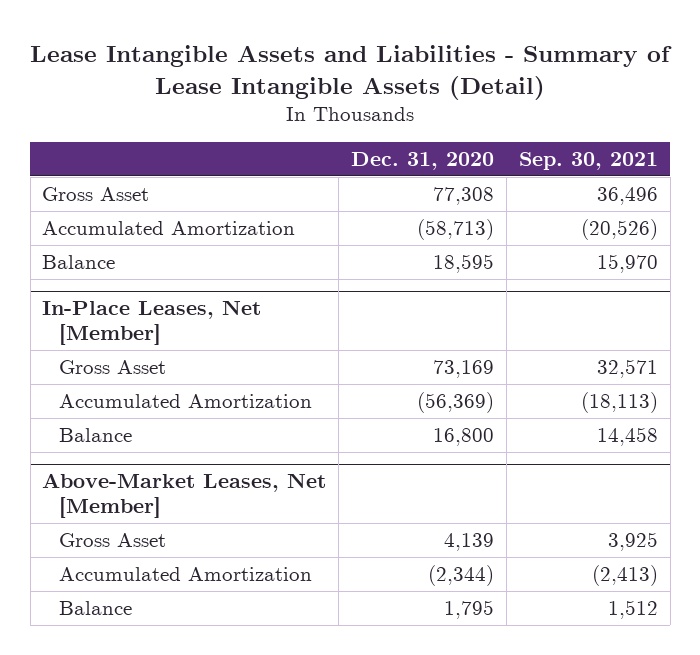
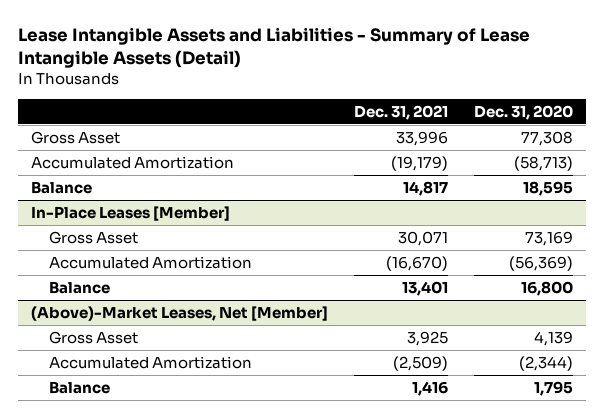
- | Dec. 31, 2020 | Sep. 30, 2021
+ | Dec. 31, 2021 | Dec. 31, 2020
- In-Place Leases, Net [Member]
+ In-Place Leases [Member]
- Above-Market Leases, Net [Member]
+ (Above)-Market Leases, Net [Member]

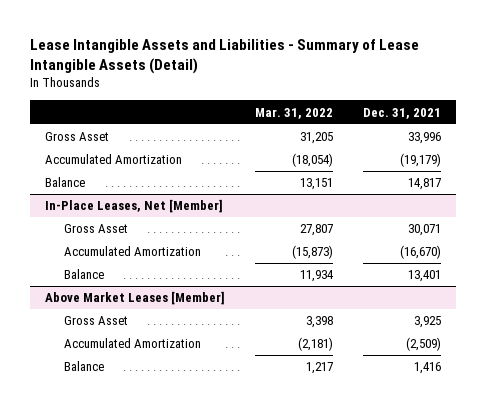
- | Dec. 31, 2021 | Dec. 31, 2020
+ | Mar. 31, 2022 | Dec. 31, 2021
- In-Place Leases [Member]
+ In-Place Leases, Net [Member]
- (Above)-Market Leases, Net [Member]
+ Above Market Leases [Member]

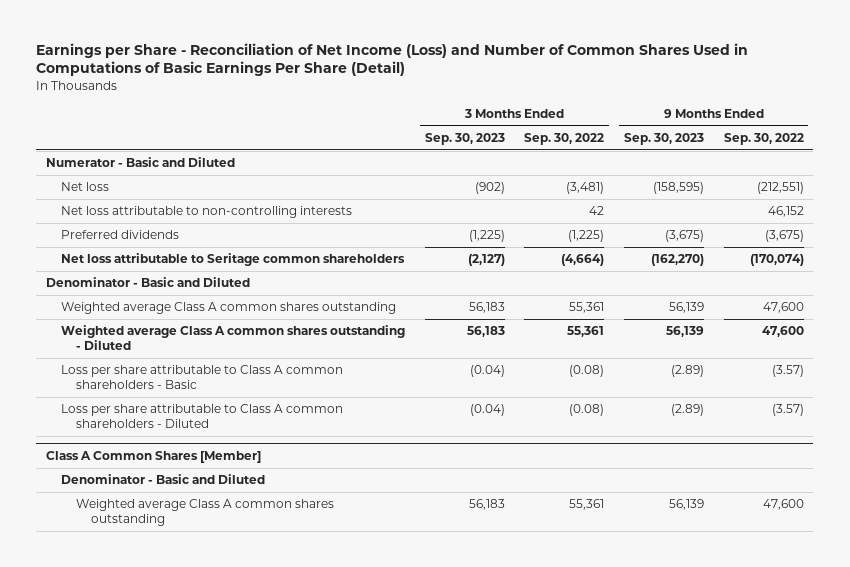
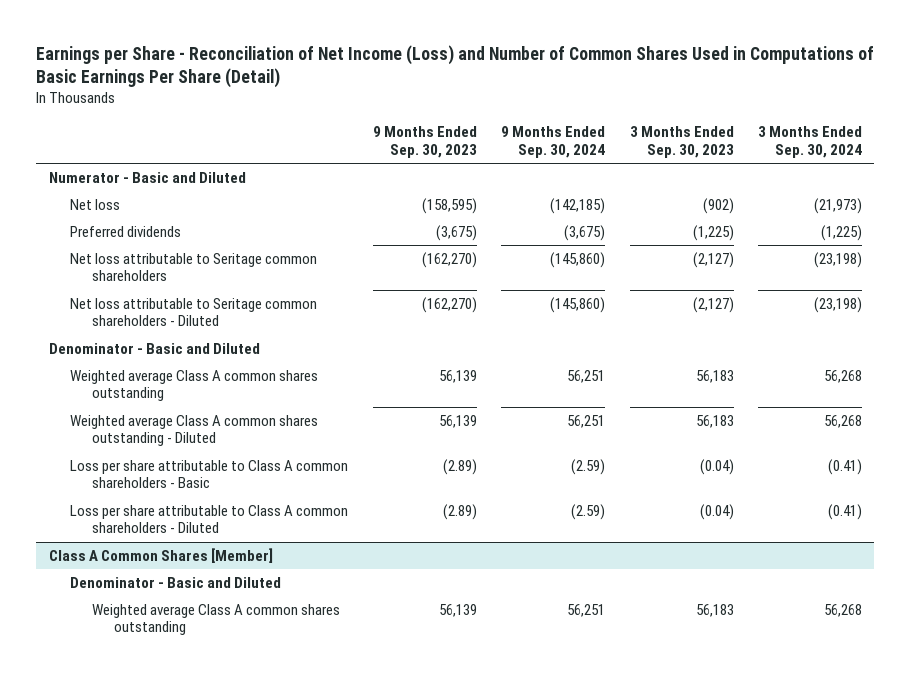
- | 3 Months Ended Sep. 30, 2023 | 3 Months Ended Sep. 30, 2022 | 9 Months Ended Sep. 30, 2023 | 9 Months Ended Sep. 30, 2022
+ | 9 Months Ended Sep. 30, 2023 | 9 Months Ended Sep. 30, 2024 | 3 Months Ended Sep. 30, 2023 | 3 Months Ended Sep. 30, 2024
- Net loss attributable to non-controlling interests | | 42 | | 46,152
+ Net loss attributable to Seritage common shareholders - Diluted | (162,270) | (145,860) | (2,127) | (23,198)

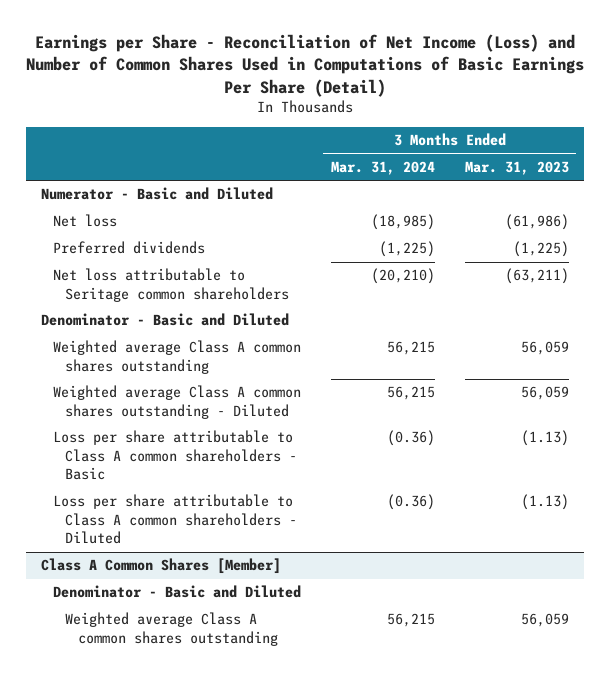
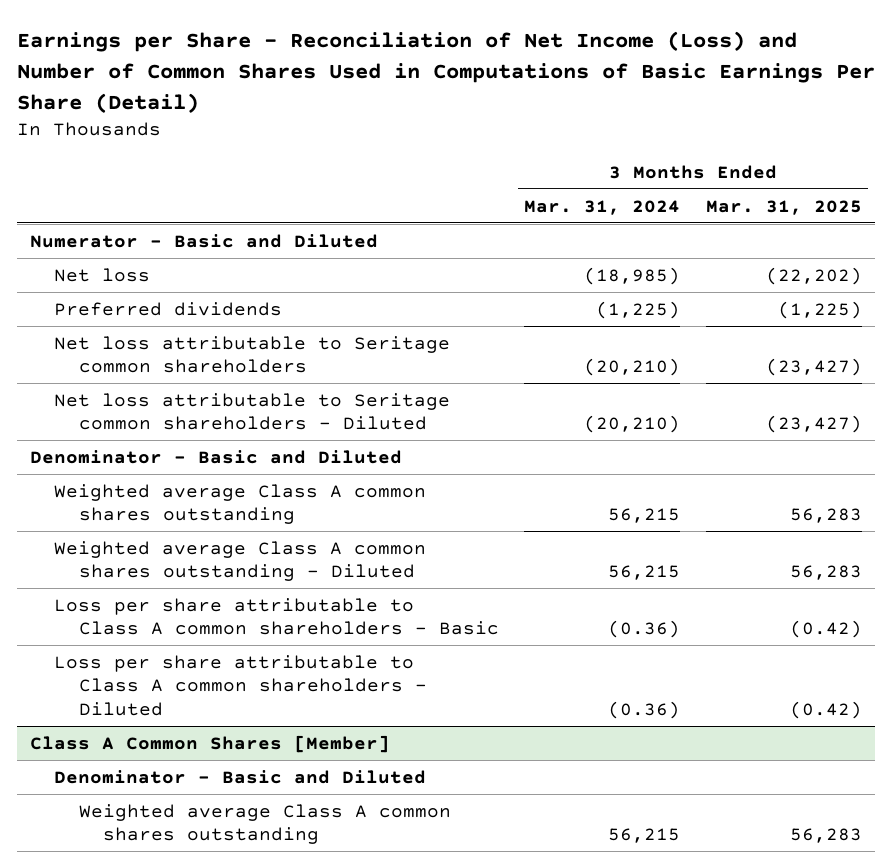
- | 3 Months Ended Mar. 31, 2024 | 3 Months Ended Mar. 31, 2023
+ | 3 Months Ended Mar. 31, 2024 | 3 Months Ended Mar. 31, 2025
+ Net loss attributable to Seritage common shareholders - Diluted | (20,210) | (23,427)

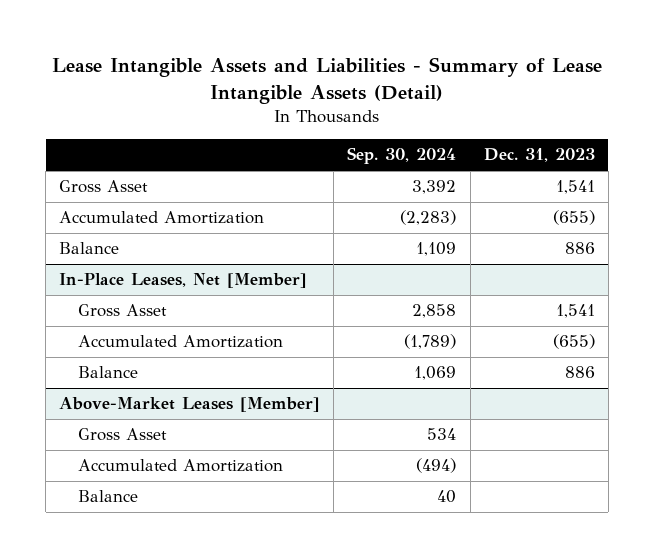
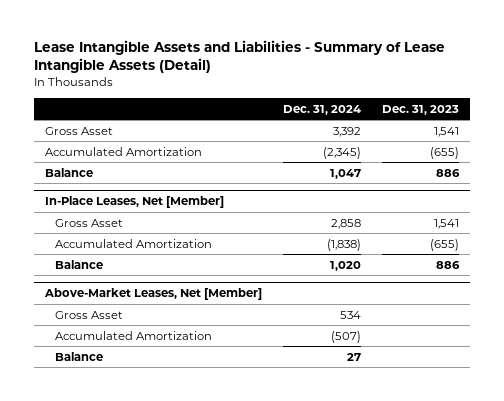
- | Sep. 30, 2024 | Dec. 31, 2023
+ | Dec. 31, 2024 | Dec. 31, 2023
- Above-Market Leases [Member]
+ Above-Market Leases, Net [Member]

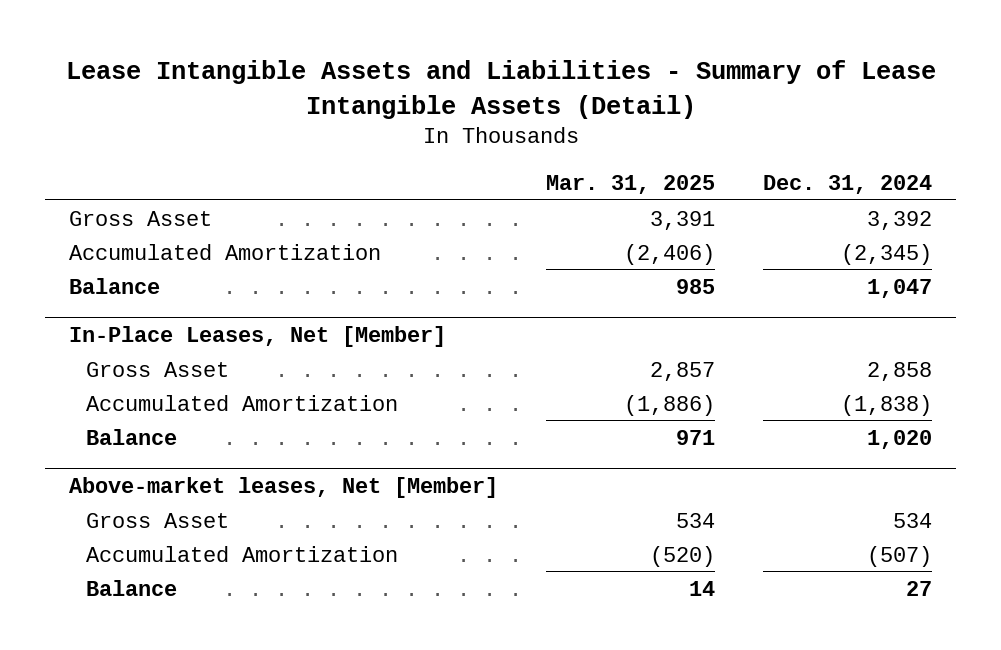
- | Dec. 31, 2024 | Dec. 31, 2023
+ | Mar. 31, 2025 | Dec. 31, 2024
- Above-Market Leases, Net [Member]
+ Above-market leases, Net [Member]

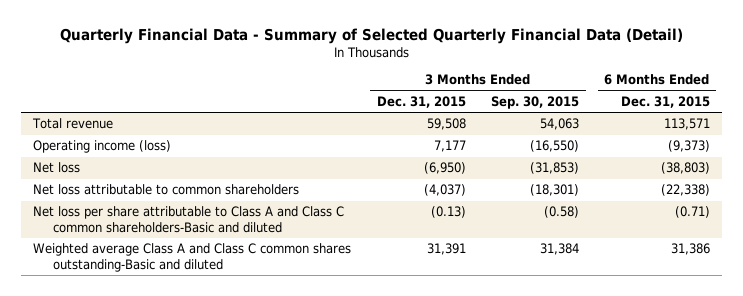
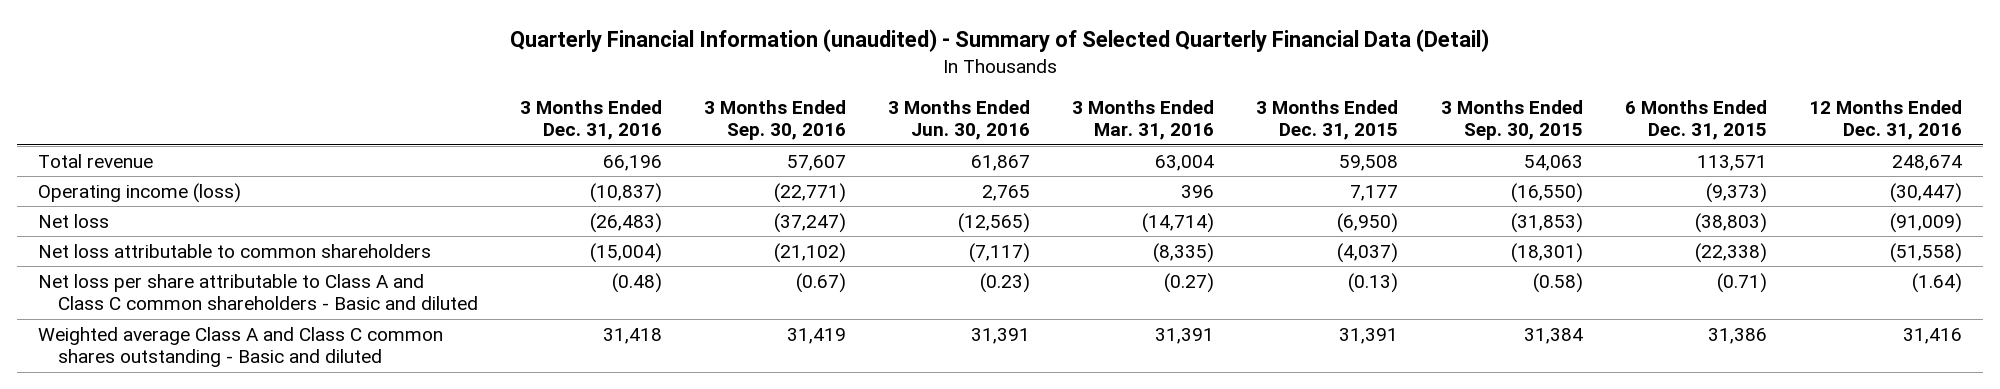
- Quarterly Financial Data - Summary of Selected Quarterly Financial Data (Detail)
+ Quarterly Financial Information (unaudited) - Summary of Selected Quarterly Financial Data (Detail)
- | 3 Months Ended Dec. 31, 2015 | 3 Months Ended Sep. 30, 2015 | 6 Months Ended Dec. 31, 2015
+ | 3 Months Ended Dec. 31, 2016 | 3 Months Ended Sep. 30, 2016 | 3 Months Ended Jun. 30, 2016 | 3 Months Ended Mar. 31, 2016 | 3 Months Ended Dec. 31, 2015 | 3 Months Ended Sep. 30, 2015 | 6 Months Ended Dec. 31, 2015 | 12 Months Ended Dec. 31, 2016
- Net loss per share attributable to Class A and Class C common shareholders-Basic and diluted | (0.13) | (0.58) | (0.71)
- Weighted average Class A and Class C common shares outstanding-Basic and diluted | 31,391 | 31,384 | 31,386
+ Net loss per share attributable to Class A and Class C common shareholders - Basic and diluted | (0.48) | (0.67) | (0.23) | (0.27) | (0.13) | (0.58) | (0.71) | (1.64)
+ Weighted average Class A and Class C common shares outstanding - Basic and diluted | 31,418 | 31,419 | 31,391 | 31,391 | 31,391 | 31,384 | 31,386 | 31,416

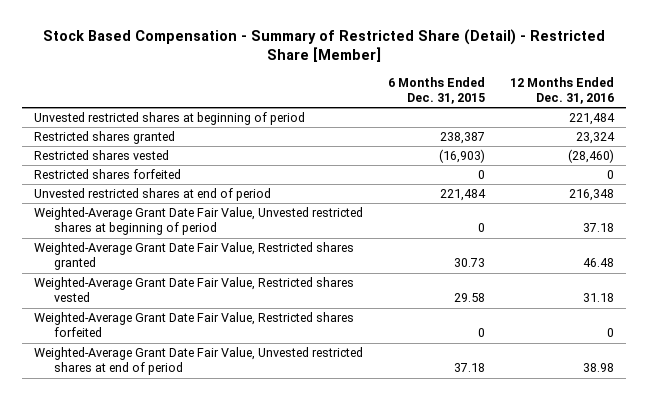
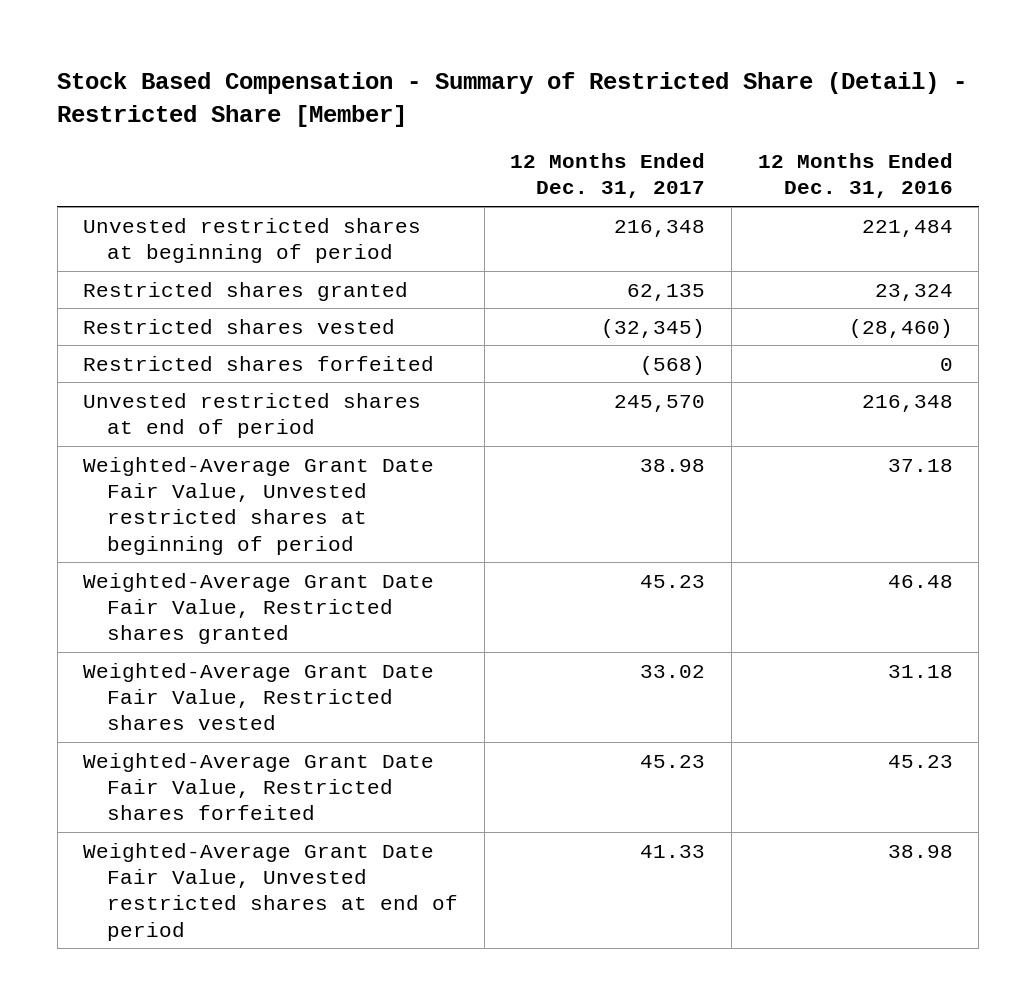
- | 6 Months Ended Dec. 31, 2015 | 12 Months Ended Dec. 31, 2016
+ | 12 Months Ended Dec. 31, 2017 | 12 Months Ended Dec. 31, 2016
- Weighted-Average Grant Date Fair Value, Restricted shares forfeited | 0 | 0
+ Weighted-Average Grant Date Fair Value, Restricted shares forfeited | 45.23 | 45.23

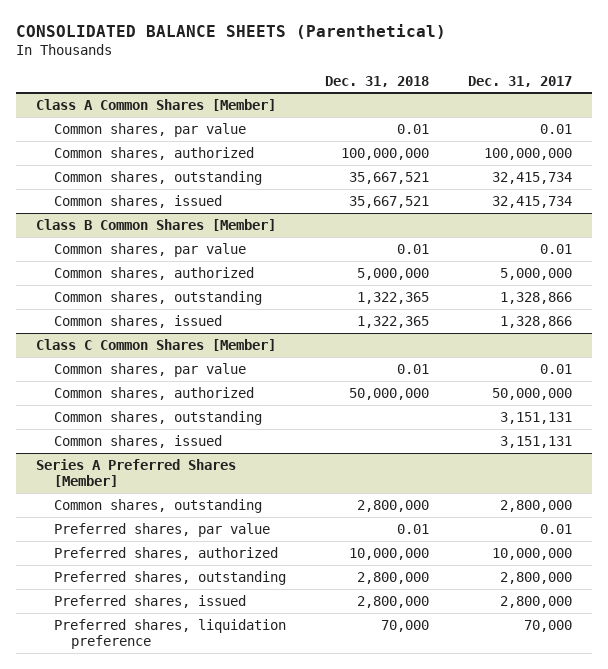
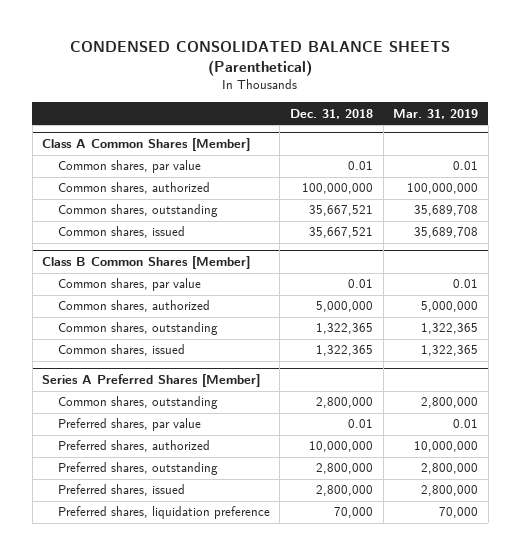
- CONSOLIDATED BALANCE SHEETS (Parenthetical)
+ CONDENSED CONSOLIDATED BALANCE SHEETS (Parenthetical)
- | Dec. 31, 2018 | Dec. 31, 2017
+ | Dec. 31, 2018 | Mar. 31, 2019
- Class C Common Shares [Member]
- Common shares, par value | 0.01 | 0.01
- Common shares, authorized | 50,000,000 | 50,000,000
- Common shares, outstanding | | 3,151,131
- Common shares, issued | | 3,151,131

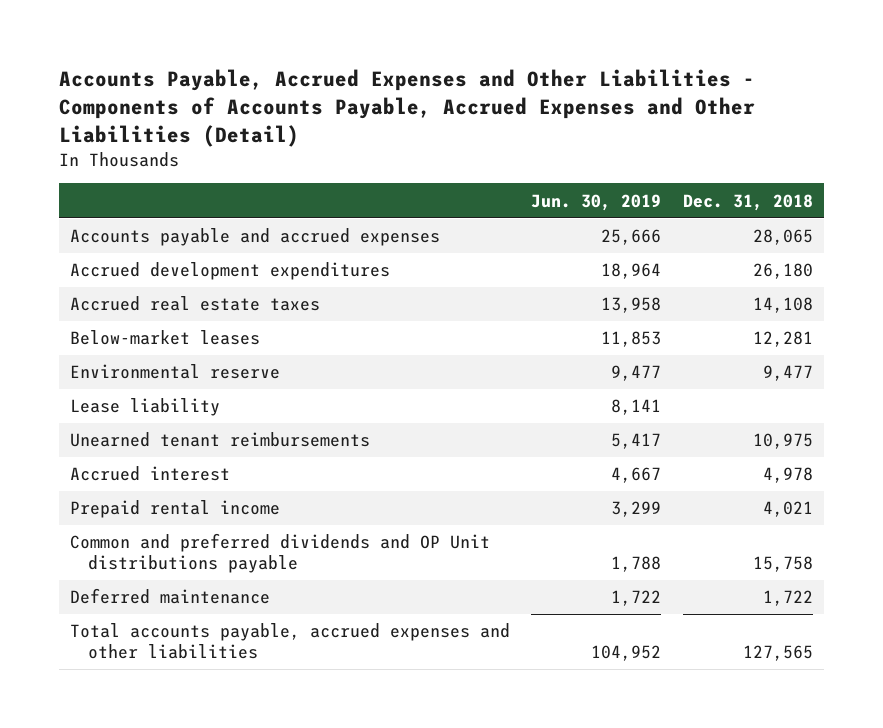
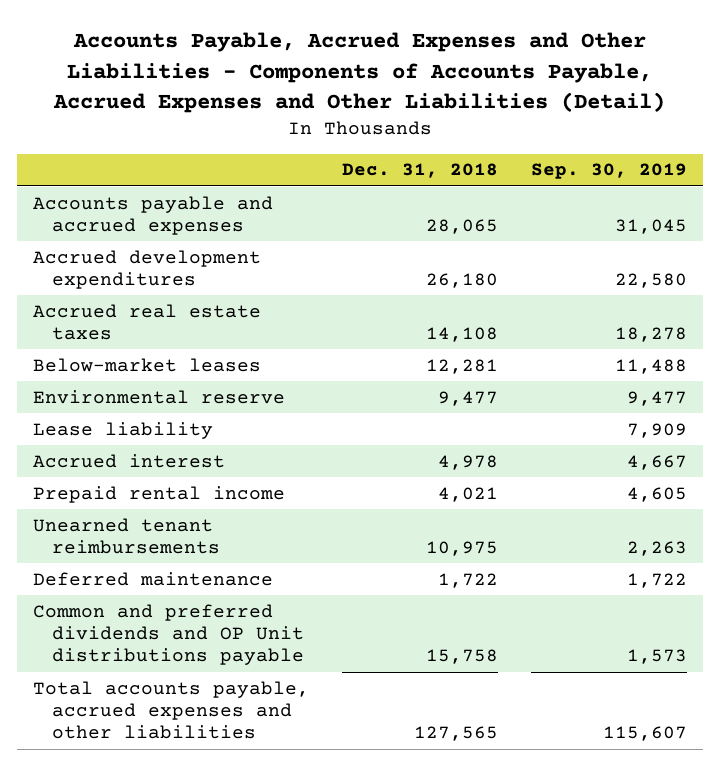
- | Jun. 30, 2019 | Dec. 31, 2018
+ | Dec. 31, 2018 | Sep. 30, 2019
moved down: Unearned tenant reimbursements | 10,975 | 2,263
moved down: Common and preferred dividends and OP Unit distributions payable | 15,758 | 1,573

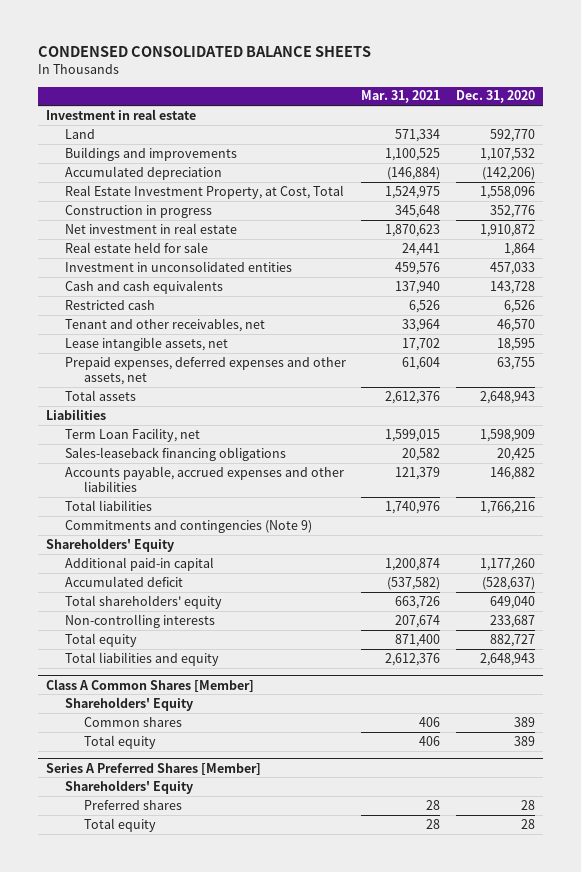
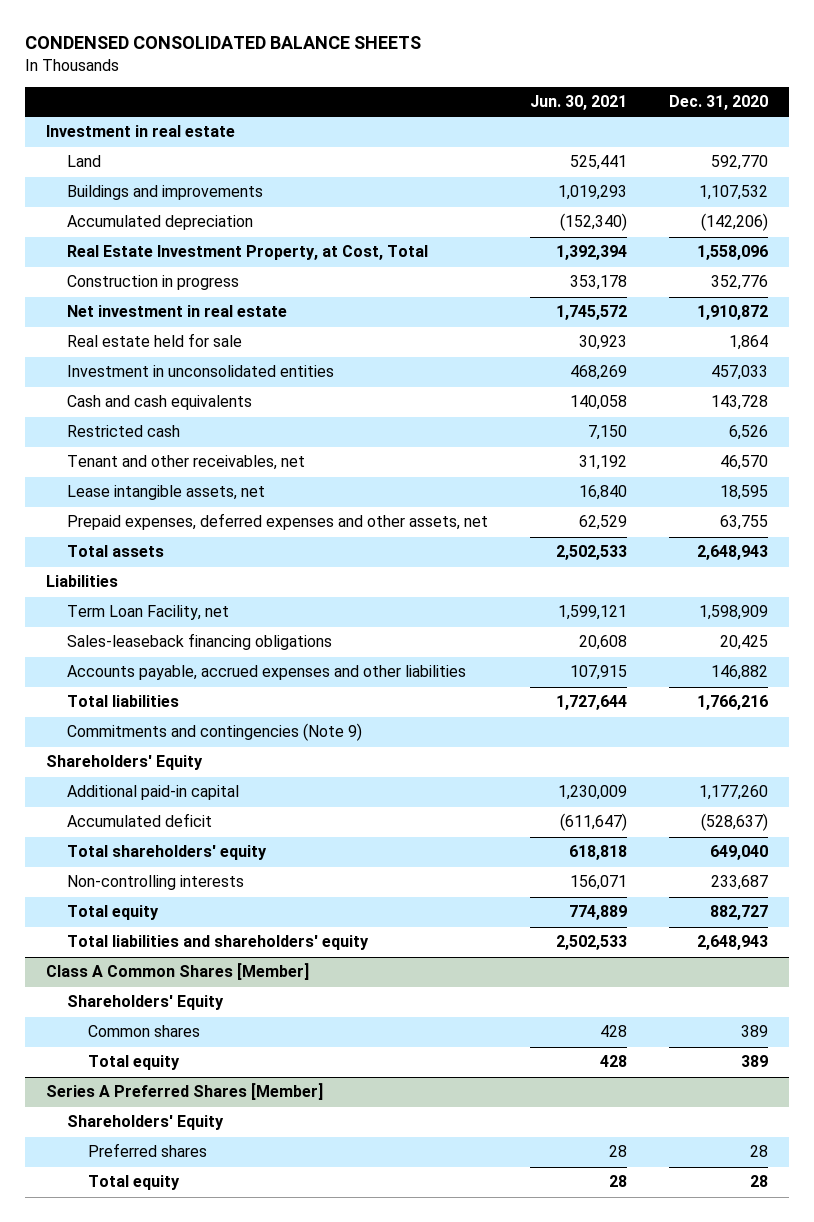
- | Mar. 31, 2021 | Dec. 31, 2020
+ | Jun. 30, 2021 | Dec. 31, 2020
- Total liabilities and equity | 2,612,376 | 2,648,943
+ Total liabilities and shareholders' equity | 2,502,533 | 2,648,943

